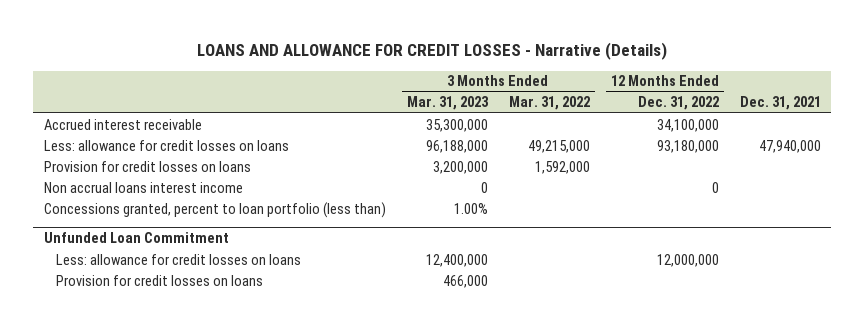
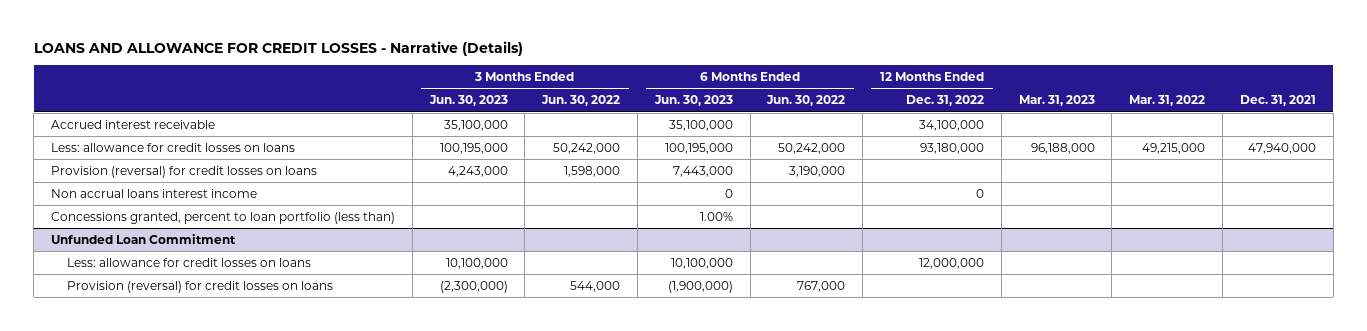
- | 3 Months Ended Mar. 31, 2023 | 3 Months Ended Mar. 31, 2022 | 12 Months Ended Dec. 31, 2022 | Dec. 31, 2021
+ | 3 Months Ended Jun. 30, 2023 | 3 Months Ended Jun. 30, 2022 | 6 Months Ended Jun. 30, 2023 | 6 Months Ended Jun. 30, 2022 | 12 Months Ended Dec. 31, 2022 | Mar. 31, 2023 | Mar. 31, 2022 | Dec. 31, 2021
- Provision for credit losses on loans | 3,200,000 | 1,592,000 | |
+ Provision (reversal) for credit losses on loans | 4,243,000 | 1,598,000 | 7,443,000 | 3,190,000 | | | |
@ Unfunded Loan Commitment
- Provision for credit losses on loans | 466,000 | | |
+ Provision (reversal) for credit losses on loans | (2,300,000) | 544,000 | (1,900,000) | 767,000 | | | |

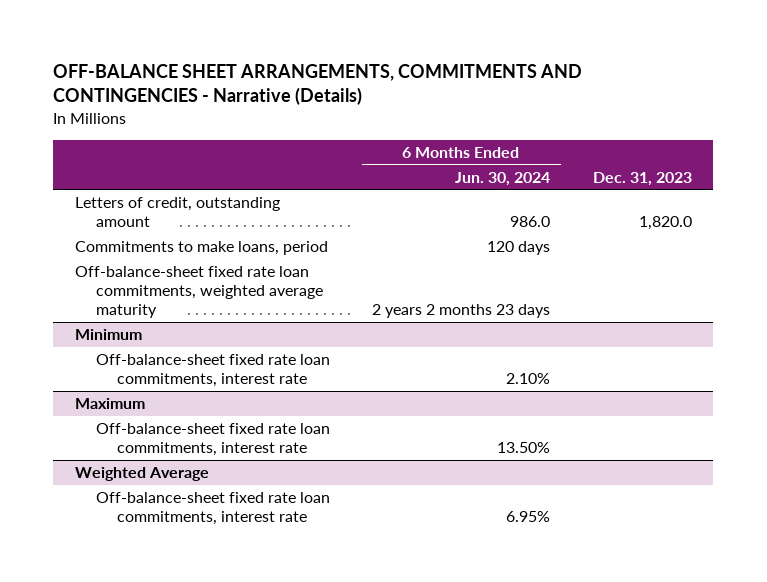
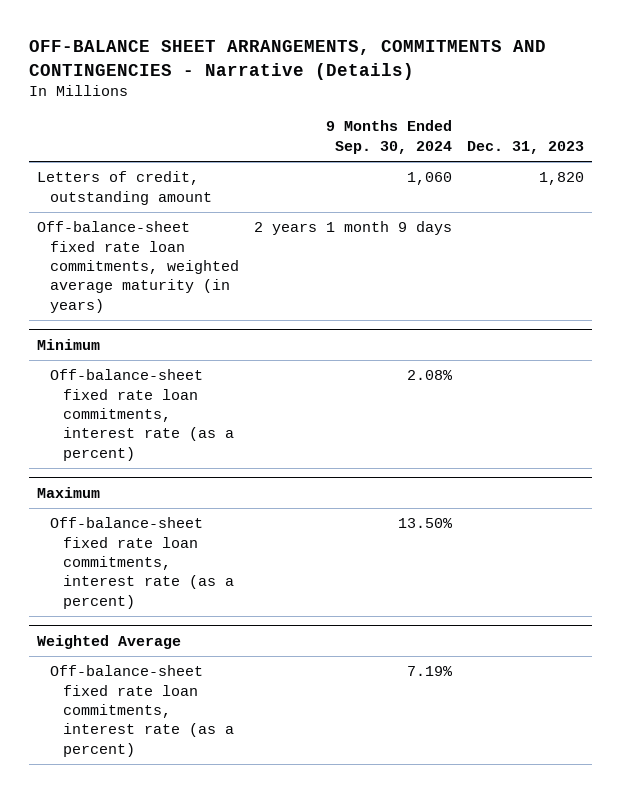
- | 6 Months Ended Jun. 30, 2024 | Dec. 31, 2023
+ | 9 Months Ended Sep. 30, 2024 | Dec. 31, 2023
- Letters of credit, outstanding amount | 986.0 | 1,820.0
- Commitments to make loans, period | 120 days |
- Off-balance-sheet fixed rate loan commitments, weighted average maturity | 2 years 2 months 23 days |
+ Letters of credit, outstanding amount | 1,060 | 1,820
+ Off-balance-sheet fixed rate loan commitments, weighted average maturity (in years) | 2 years 1 month 9 days |
@ Minimum
- Off-balance-sheet fixed rate loan commitments, interest rate | 2.10% |
+ Off-balance-sheet fixed rate loan commitments, interest rate (as a percent) | 2.08% |
@ Maximum
- Off-balance-sheet fixed rate loan commitments, interest rate | 13.50% |
+ Off-balance-sheet fixed rate loan commitments, interest rate (as a percent) | 13.50% |
@ Weighted Average
- Off-balance-sheet fixed rate loan commitments, interest rate | 6.95% |
+ Off-balance-sheet fixed rate loan commitments, interest rate (as a percent) | 7.19% |

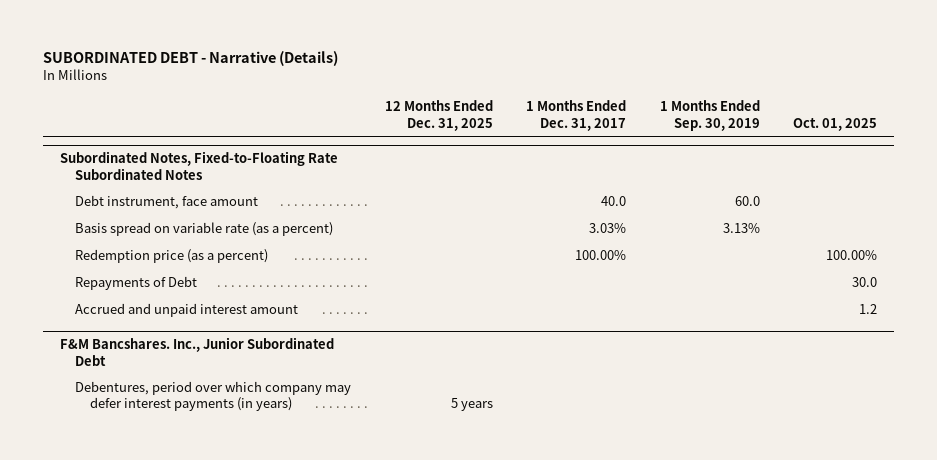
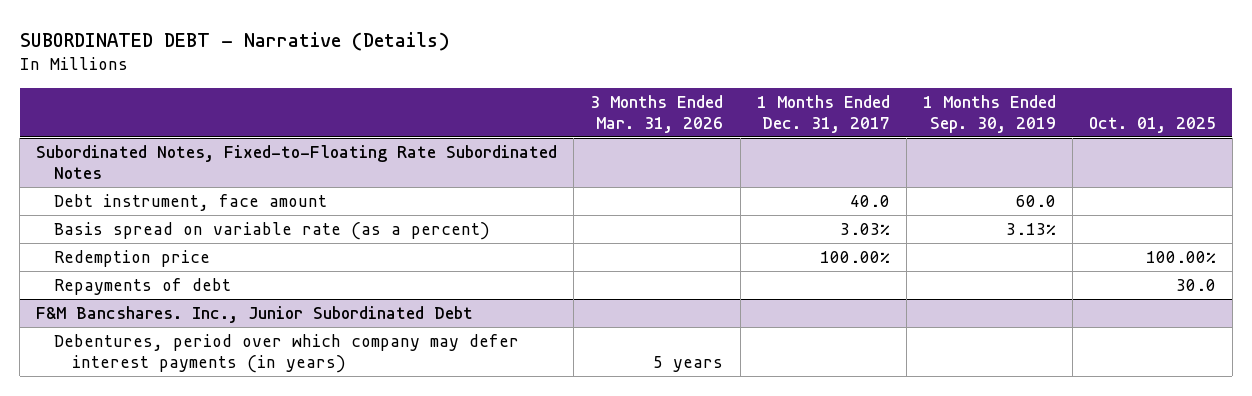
- | 12 Months Ended Dec. 31, 2025 | 1 Months Ended Dec. 31, 2017 | 1 Months Ended Sep. 30, 2019 | Oct. 01, 2025
+ | 3 Months Ended Mar. 31, 2026 | 1 Months Ended Dec. 31, 2017 | 1 Months Ended Sep. 30, 2019 | Oct. 01, 2025
@ Subordinated Notes, Fixed-to-Floating Rate Subordinated Notes
- Redemption price (as a percent) | | 100.00% | | 100.00%
- Repayments of Debt | | | | 30.0
- Accrued and unpaid interest amount | | | | 1.2
+ Redemption price | | 100.00% | | 100.00%
+ Repayments of debt | | | | 30.0

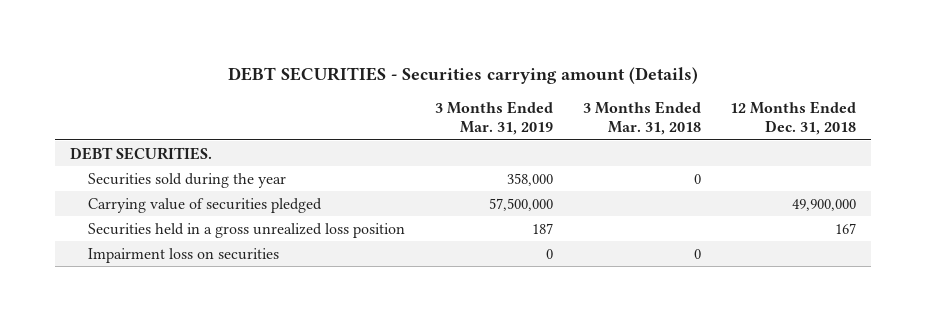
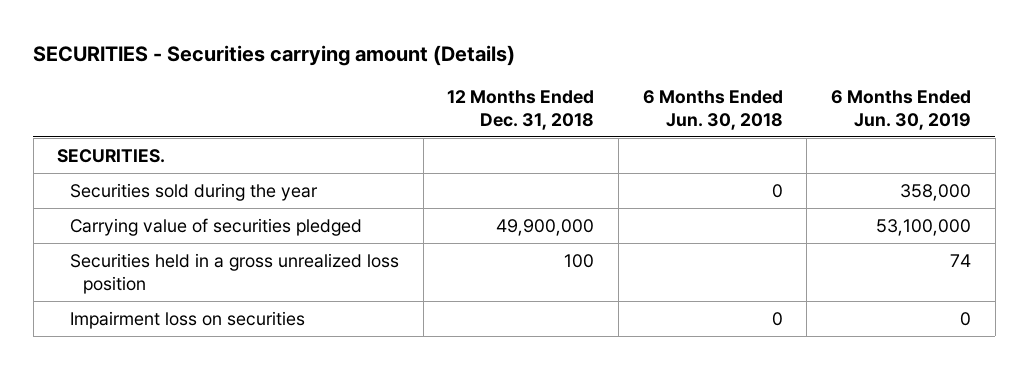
- DEBT SECURITIES - Securities carrying amount (Details)
+ SECURITIES - Securities carrying amount (Details)
- | 3 Months Ended Mar. 31, 2019 | 3 Months Ended Mar. 31, 2018 | 12 Months Ended Dec. 31, 2018
+ | 12 Months Ended Dec. 31, 2018 | 6 Months Ended Jun. 30, 2018 | 6 Months Ended Jun. 30, 2019
- DEBT SECURITIES.
+ SECURITIES.
- Securities held in a gross unrealized loss position | 187 | | 167
+ Securities held in a gross unrealized loss position | 100 | | 74

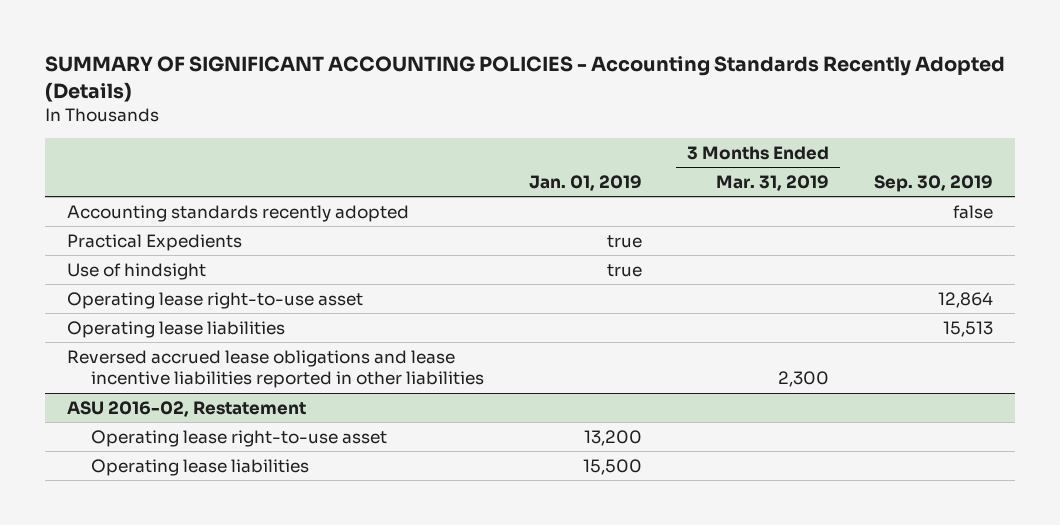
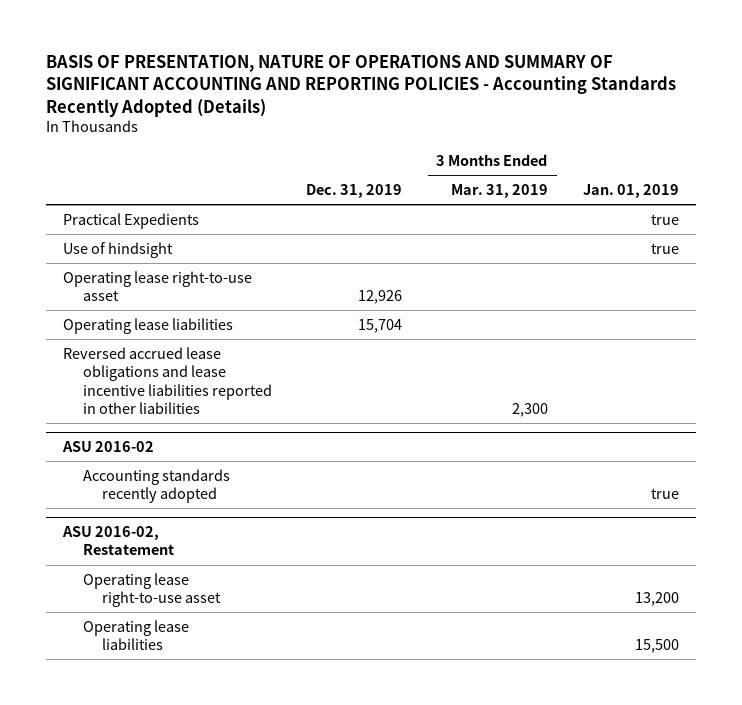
- SUMMARY OF SIGNIFICANT ACCOUNTING POLICIES - Accounting Standards Recently Adopted (Details)
+ BASIS OF PRESENTATION, NATURE OF OPERATIONS AND SUMMARY OF SIGNIFICANT ACCOUNTING AND REPORTING POLICIES - Accounting Standards Recently Adopted (Details)
- | Jan. 01, 2019 | 3 Months Ended Mar. 31, 2019 | Sep. 30, 2019
+ | Dec. 31, 2019 | 3 Months Ended Mar. 31, 2019 | Jan. 01, 2019
- Accounting standards recently adopted | | | false
+ ASU 2016-02
+ Accounting standards recently adopted | | | true

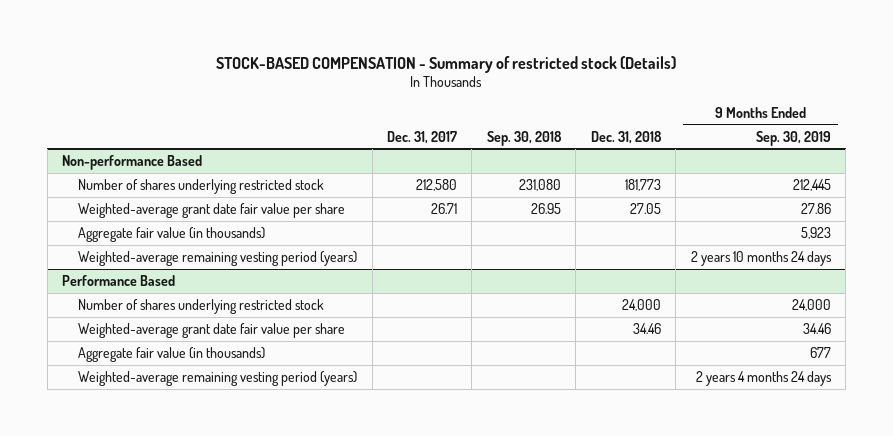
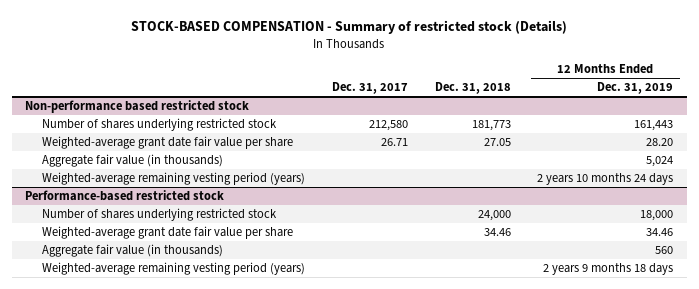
- | Dec. 31, 2017 | Sep. 30, 2018 | Dec. 31, 2018 | 9 Months Ended Sep. 30, 2019
+ | Dec. 31, 2017 | Dec. 31, 2018 | 12 Months Ended Dec. 31, 2019
- Non-performance Based
+ Non-performance based restricted stock
- Performance Based
+ Performance-based restricted stock

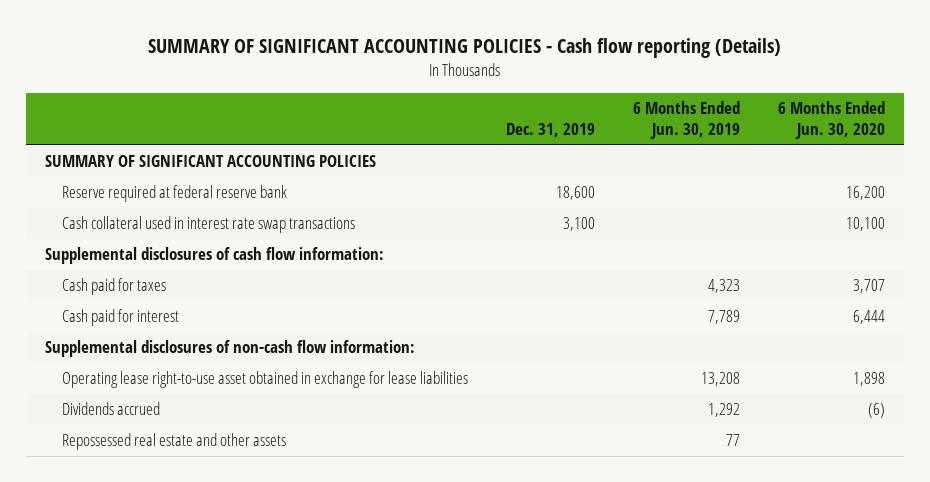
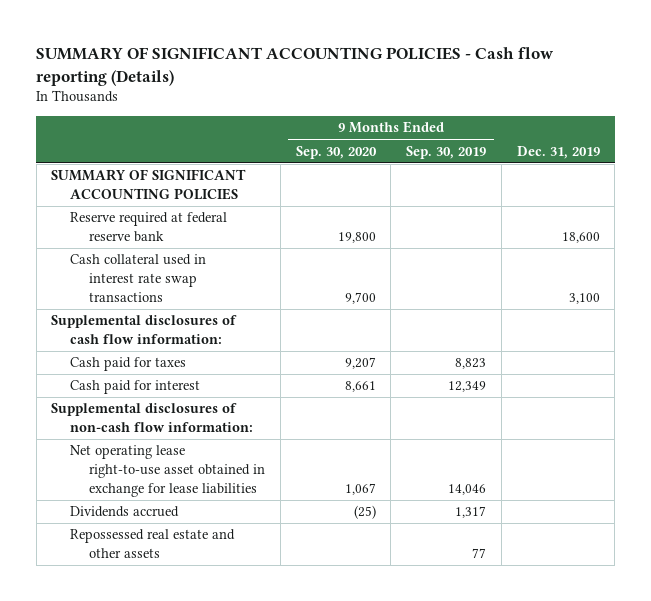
- | Dec. 31, 2019 | 6 Months Ended Jun. 30, 2019 | 6 Months Ended Jun. 30, 2020
+ | 9 Months Ended Sep. 30, 2020 | 9 Months Ended Sep. 30, 2019 | Dec. 31, 2019
- Operating lease right-to-use asset obtained in exchange for lease liabilities | | 13,208 | 1,898
+ Net operating lease right-to-use asset obtained in exchange for lease liabilities | 1,067 | 14,046 |

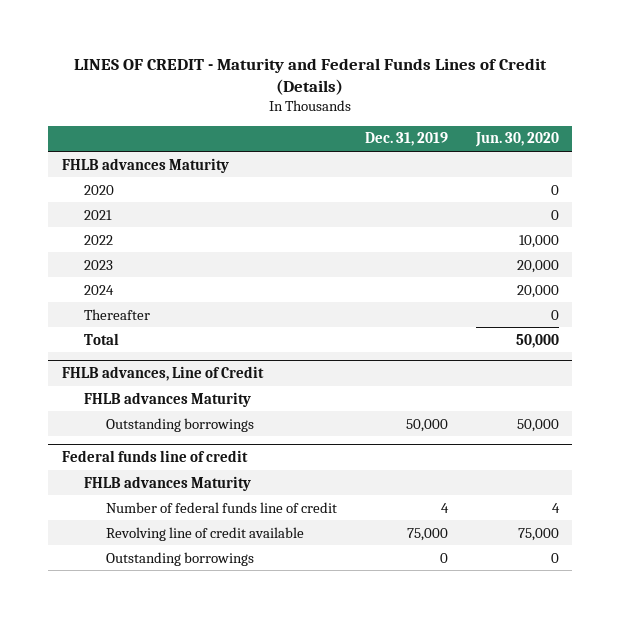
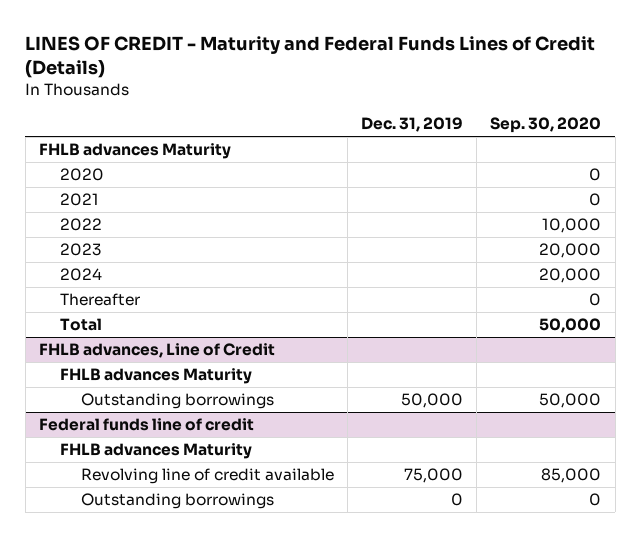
- | Dec. 31, 2019 | Jun. 30, 2020
+ | Dec. 31, 2019 | Sep. 30, 2020
@ Federal funds line of credit
- Number of federal funds line of credit | 4 | 4

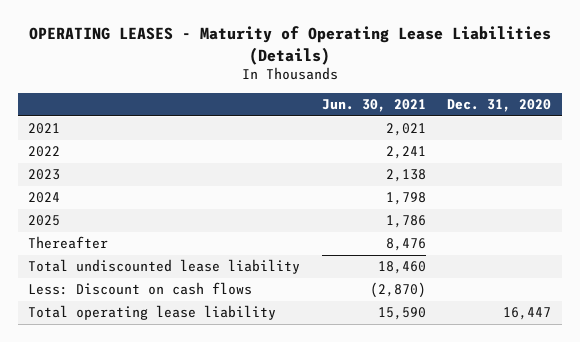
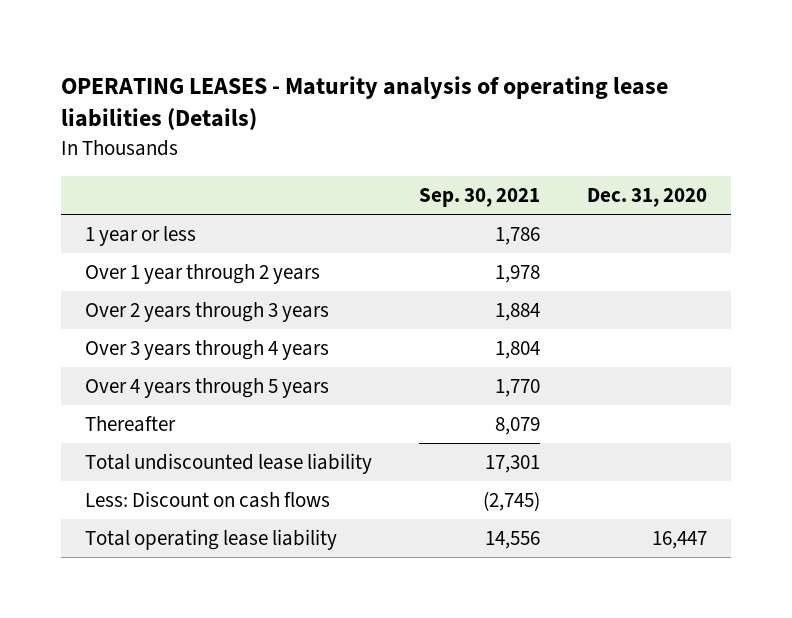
- OPERATING LEASES - Maturity of Operating Lease Liabilities (Details)
+ OPERATING LEASES - Maturity analysis of operating lease liabilities (Details)
- | Jun. 30, 2021 | Dec. 31, 2020
+ | Sep. 30, 2021 | Dec. 31, 2020
- 2021 | 2,021 |
- 2022 | 2,241 |
- 2023 | 2,138 |
- 2024 | 1,798 |
- 2025 | 1,786 |
+ 1 year or less | 1,786 |
+ Over 1 year through 2 years | 1,978 |
+ Over 2 years through 3 years | 1,884 |
+ Over 3 years through 4 years | 1,804 |
+ Over 4 years through 5 years | 1,770 |

